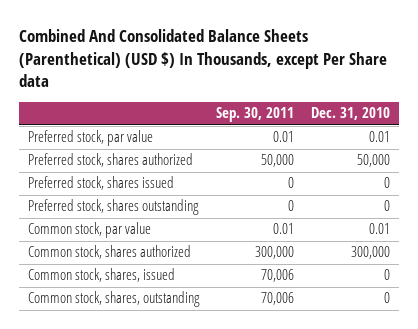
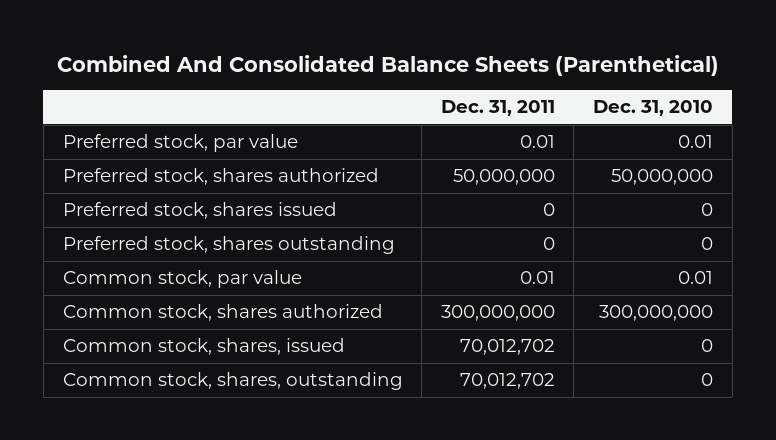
- Combined And Consolidated Balance Sheets (Parenthetical) (USD $) In Thousands, except Per Share data
+ Combined And Consolidated Balance Sheets (Parenthetical)
- | Sep. 30, 2011 | Dec. 31, 2010
+ | Dec. 31, 2011 | Dec. 31, 2010
- Preferred stock, shares authorized | 50,000 | 50,000
+ Preferred stock, shares authorized | 50,000,000 | 50,000,000
- Common stock, shares authorized | 300,000 | 300,000
+ Common stock, shares authorized | 300,000,000 | 300,000,000

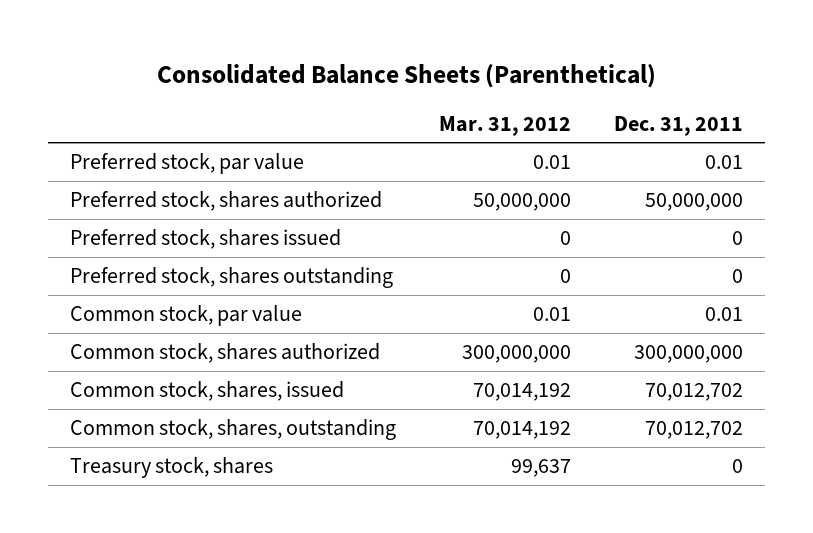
- Combined And Consolidated Balance Sheets (Parenthetical)
+ Consolidated Balance Sheets (Parenthetical)
- | Dec. 31, 2011 | Dec. 31, 2010
+ | Mar. 31, 2012 | Dec. 31, 2011
+ Treasury stock, shares | 99,637 | 0

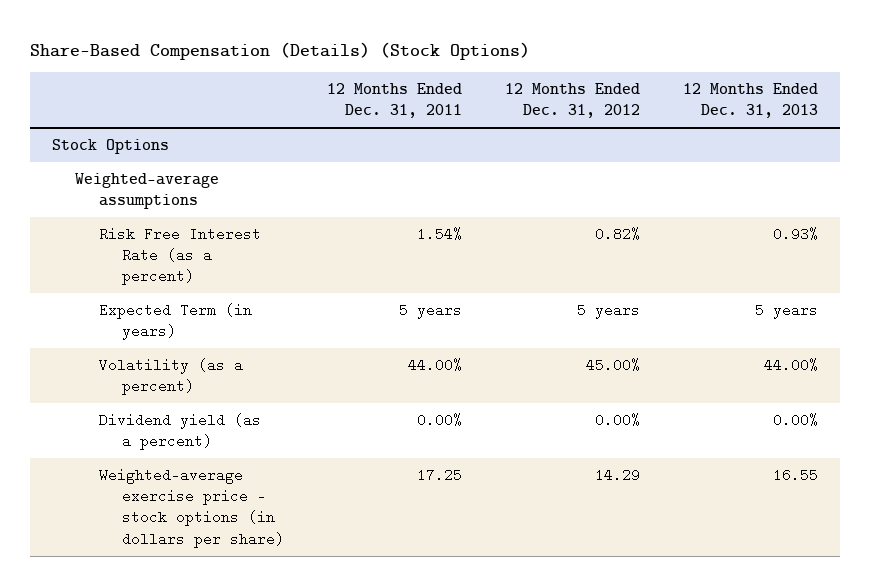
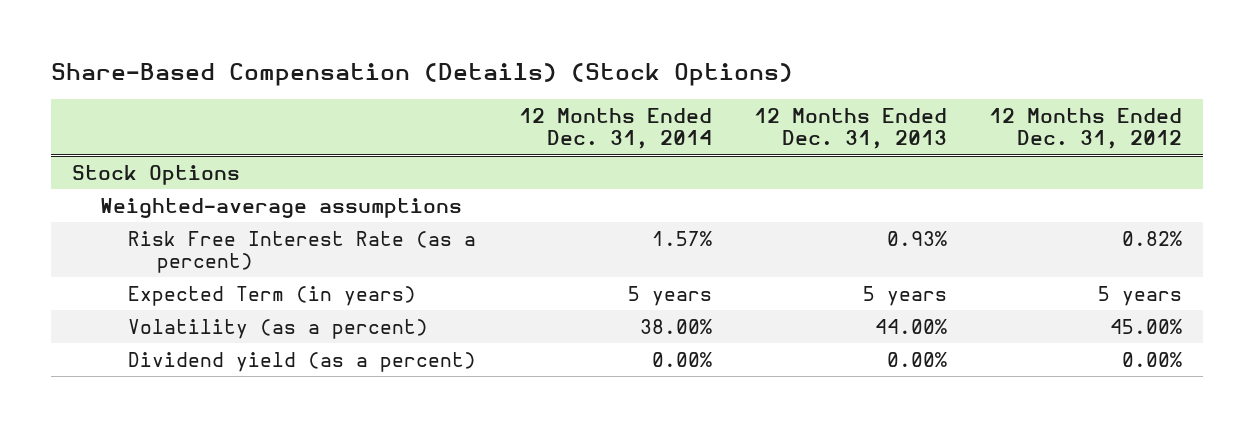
- | 12 Months Ended Dec. 31, 2011 | 12 Months Ended Dec. 31, 2012 | 12 Months Ended Dec. 31, 2013
+ | 12 Months Ended Dec. 31, 2014 | 12 Months Ended Dec. 31, 2013 | 12 Months Ended Dec. 31, 2012
@ Stock Options
- Weighted-average exercise price - stock options (in dollars per share) | 17.25 | 14.29 | 16.55

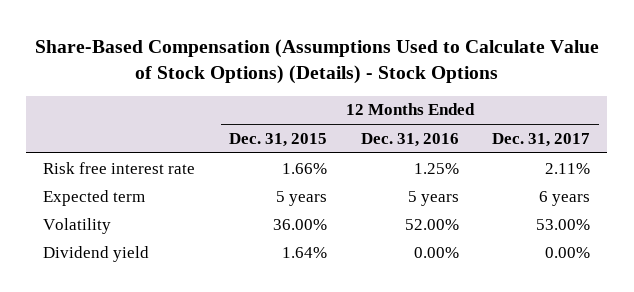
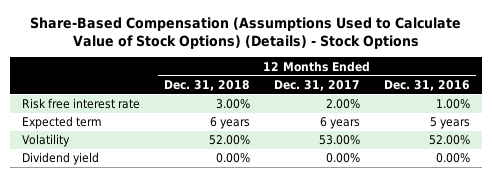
- | 12 Months Ended Dec. 31, 2015 | 12 Months Ended Dec. 31, 2016 | 12 Months Ended Dec. 31, 2017
+ | 12 Months Ended Dec. 31, 2018 | 12 Months Ended Dec. 31, 2017 | 12 Months Ended Dec. 31, 2016
- Risk free interest rate | 1.66% | 1.25% | 2.11%
+ Risk free interest rate | 3.00% | 2.00% | 1.00%

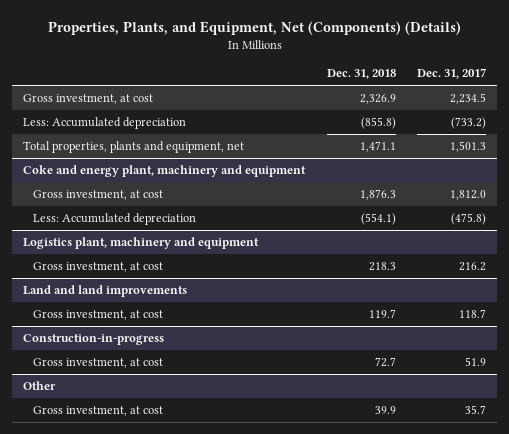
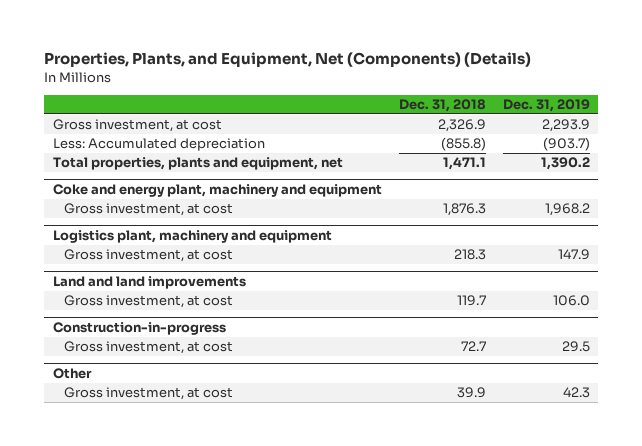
- | Dec. 31, 2018 | Dec. 31, 2017
+ | Dec. 31, 2018 | Dec. 31, 2019
@ Coke and energy plant, machinery and equipment
- Less: Accumulated depreciation | (554.1) | (475.8)

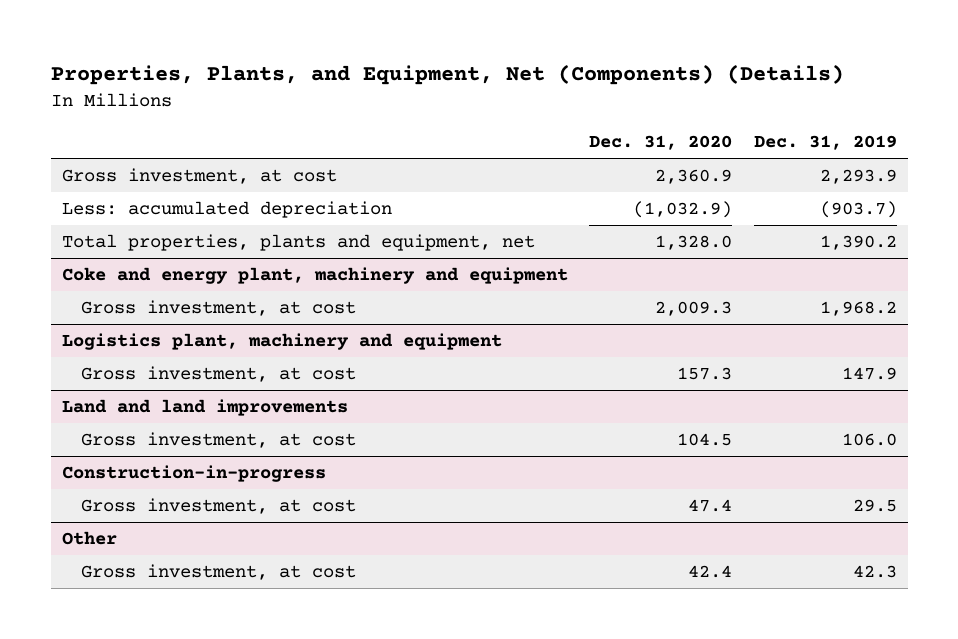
- | Dec. 31, 2018 | Dec. 31, 2019
+ | Dec. 31, 2020 | Dec. 31, 2019
- Less: Accumulated depreciation | (855.8) | (903.7)
+ Less: accumulated depreciation | (1,032.9) | (903.7)

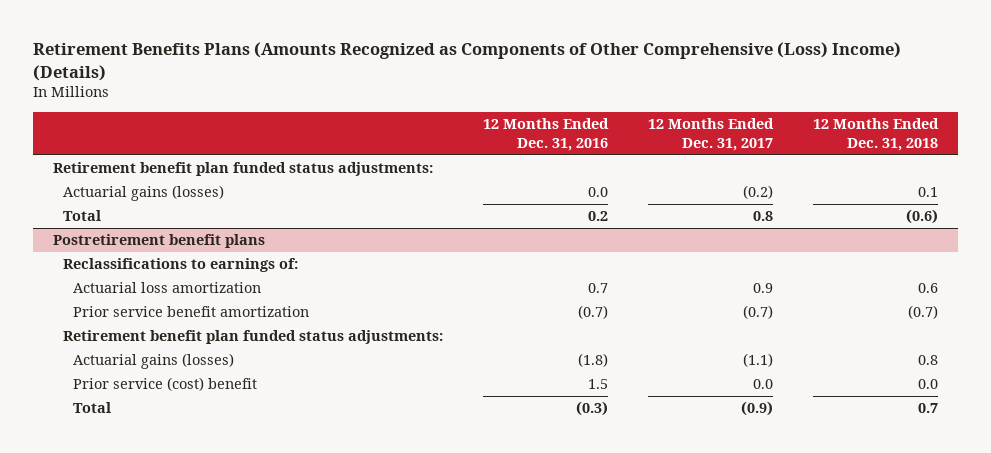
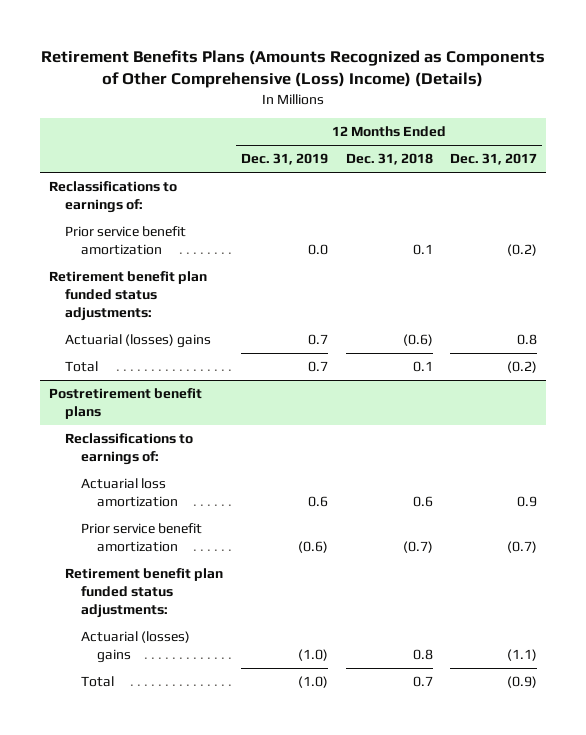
- | 12 Months Ended Dec. 31, 2016 | 12 Months Ended Dec. 31, 2017 | 12 Months Ended Dec. 31, 2018
+ | 12 Months Ended Dec. 31, 2019 | 12 Months Ended Dec. 31, 2018 | 12 Months Ended Dec. 31, 2017
+ Reclassifications to earnings of:
+ Prior service benefit amortization | 0.0 | 0.1 | (0.2)
- Actuarial gains (losses) | 0.0 | (0.2) | 0.1
- Total | 0.2 | 0.8 | (0.6)
+ Actuarial (losses) gains | 0.7 | (0.6) | 0.8
+ Total | 0.7 | 0.1 | (0.2)
@ Postretirement benefit plans
- Actuarial gains (losses) | (1.8) | (1.1) | 0.8
- Prior service (cost) benefit | 1.5 | 0.0 | 0.0
+ Actuarial (losses) gains | (1.0) | 0.8 | (1.1)

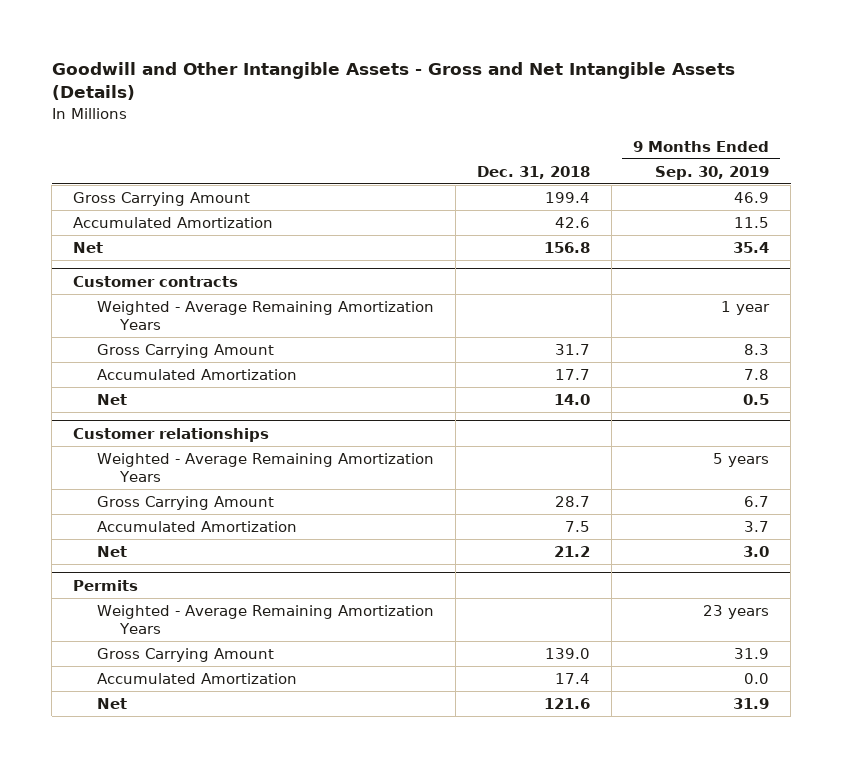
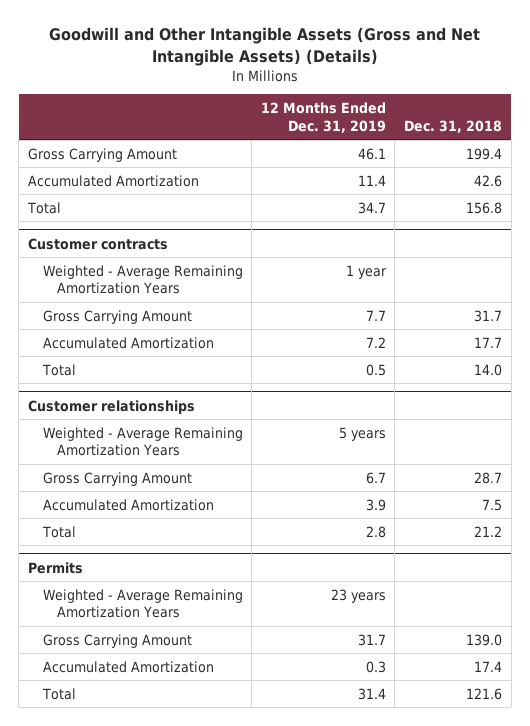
- Goodwill and Other Intangible Assets - Gross and Net Intangible Assets (Details)
+ Goodwill and Other Intangible Assets (Gross and Net Intangible Assets) (Details)
- | Dec. 31, 2018 | 9 Months Ended Sep. 30, 2019
+ | 12 Months Ended Dec. 31, 2019 | Dec. 31, 2018
- Net | 156.8 | 35.4
+ Total | 34.7 | 156.8
@ Customer contracts
- Net | 14.0 | 0.5
+ Total | 0.5 | 14.0
@ Customer relationships
- Net | 21.2 | 3.0
+ Total | 2.8 | 21.2
@ Permits
- Net | 121.6 | 31.9
+ Total | 31.4 | 121.6

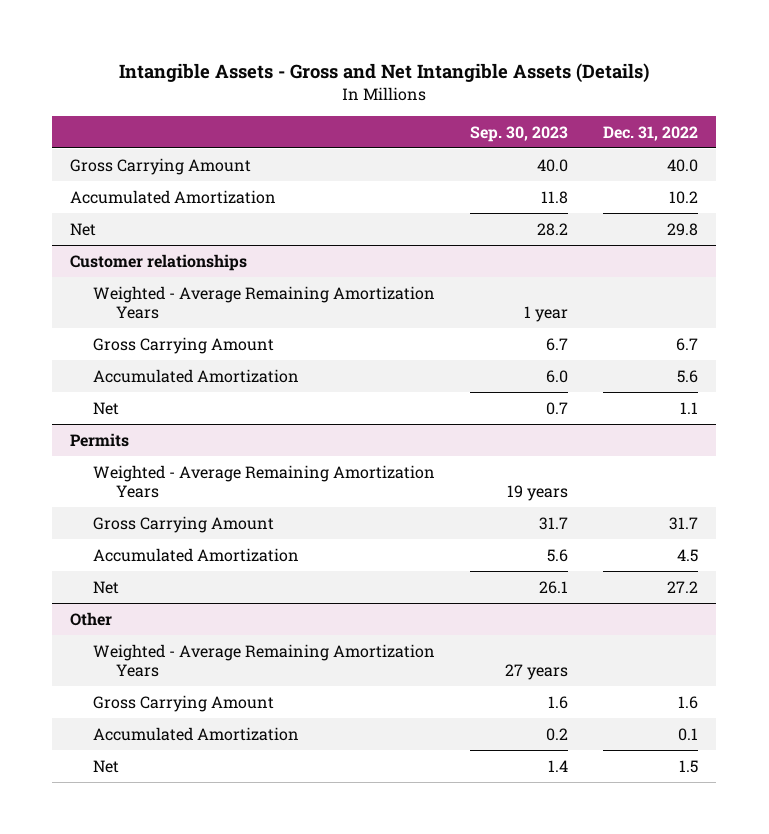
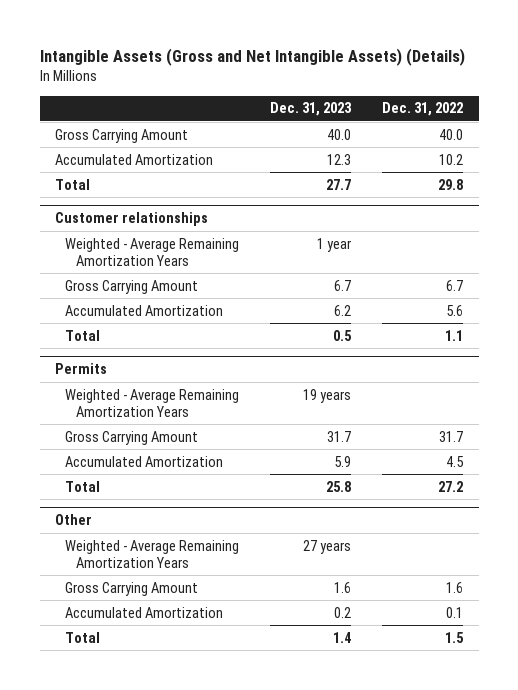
- Intangible Assets - Gross and Net Intangible Assets (Details)
+ Intangible Assets (Gross and Net Intangible Assets) (Details)
- | Sep. 30, 2023 | Dec. 31, 2022
+ | Dec. 31, 2023 | Dec. 31, 2022
- Net | 28.2 | 29.8
+ Total | 27.7 | 29.8
@ Customer relationships
- Net | 0.7 | 1.1
+ Total | 0.5 | 1.1
@ Permits
- Net | 26.1 | 27.2
+ Total | 25.8 | 27.2
@ Other
- Net | 1.4 | 1.5
+ Total | 1.4 | 1.5

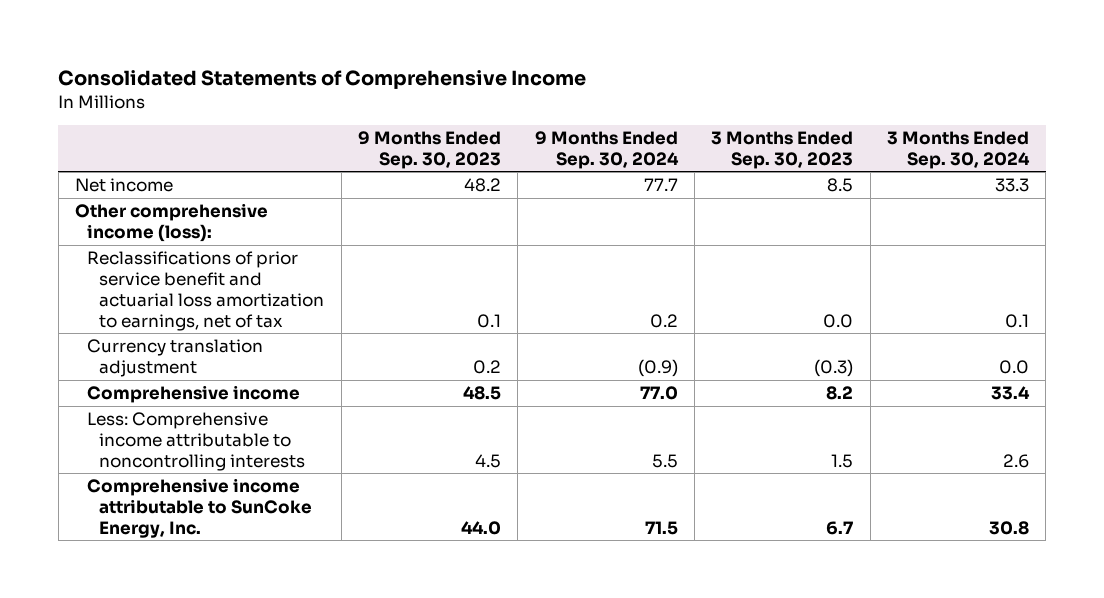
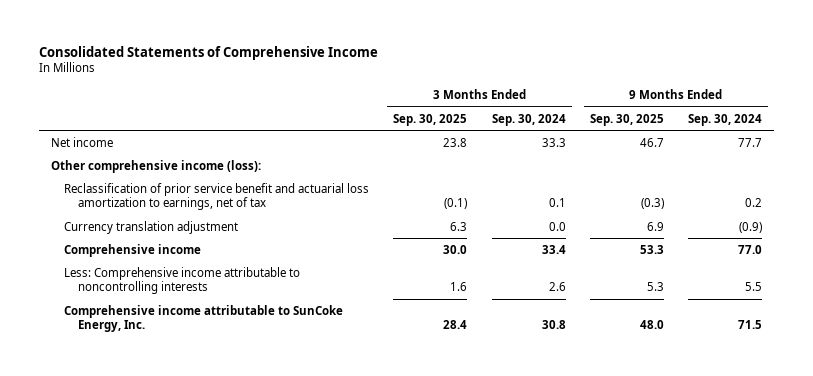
- | 9 Months Ended Sep. 30, 2023 | 9 Months Ended Sep. 30, 2024 | 3 Months Ended Sep. 30, 2023 | 3 Months Ended Sep. 30, 2024
+ | 3 Months Ended Sep. 30, 2025 | 3 Months Ended Sep. 30, 2024 | 9 Months Ended Sep. 30, 2025 | 9 Months Ended Sep. 30, 2024
- Reclassifications of prior service benefit and actuarial loss amortization to earnings, net of tax | 0.1 | 0.2 | 0.0 | 0.1
+ Reclassification of prior service benefit and actuarial loss amortization to earnings, net of tax | (0.1) | 0.1 | (0.3) | 0.2

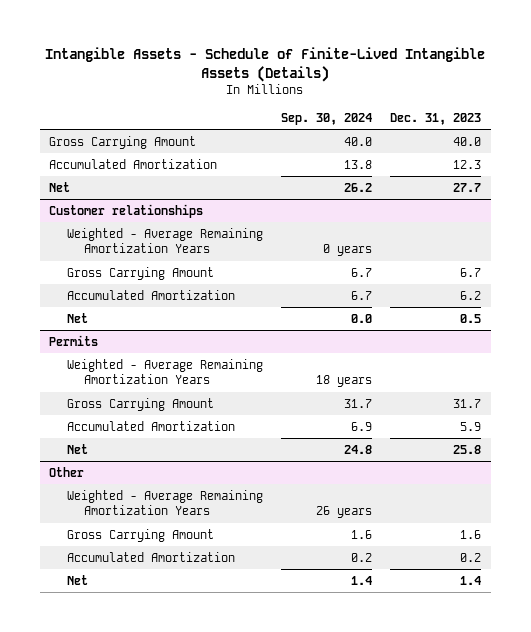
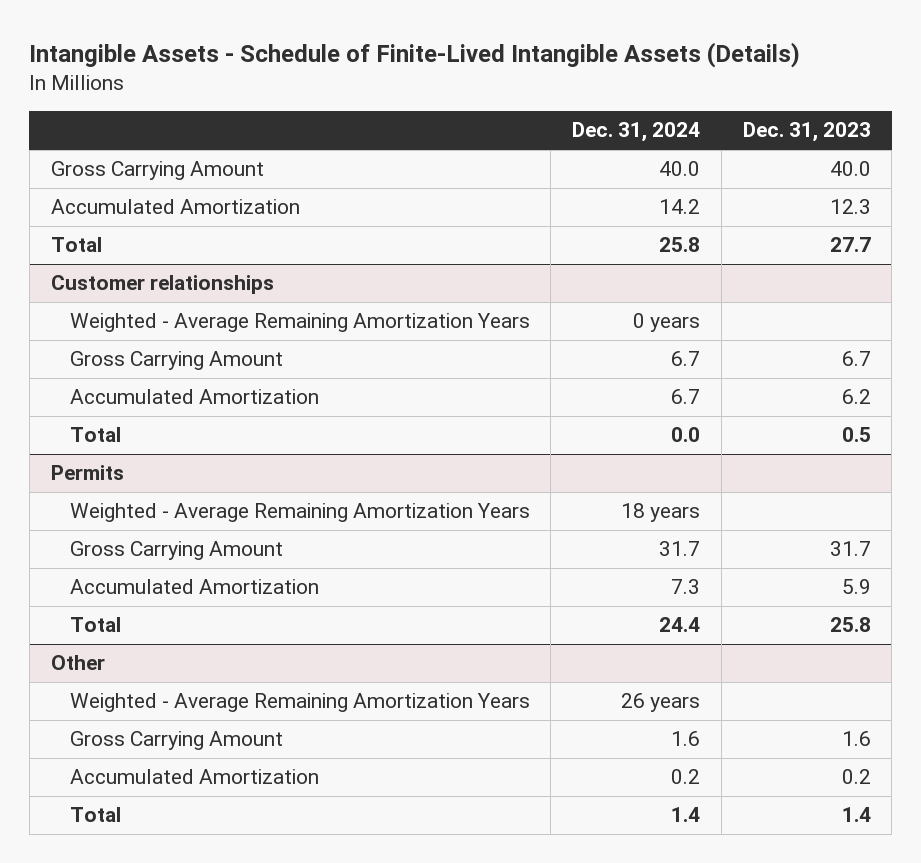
- | Sep. 30, 2024 | Dec. 31, 2023
+ | Dec. 31, 2024 | Dec. 31, 2023
- Net | 26.2 | 27.7
+ Total | 25.8 | 27.7
@ Customer relationships
- Net | 0.0 | 0.5
+ Total | 0.0 | 0.5
@ Permits
- Net | 24.8 | 25.8
+ Total | 24.4 | 25.8
@ Other
- Net | 1.4 | 1.4
+ Total | 1.4 | 1.4

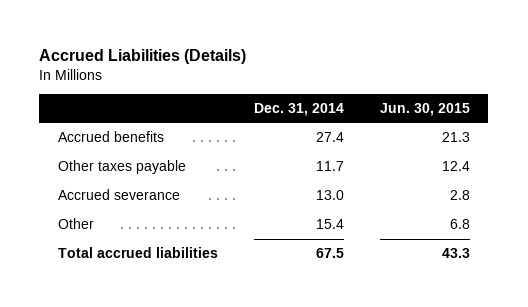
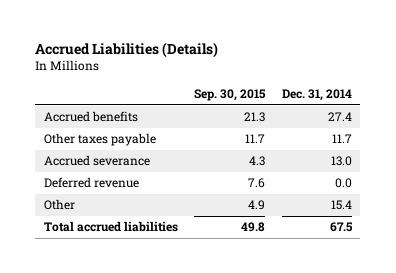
- | Dec. 31, 2014 | Jun. 30, 2015
+ | Sep. 30, 2015 | Dec. 31, 2014
+ Deferred revenue | 7.6 | 0.0

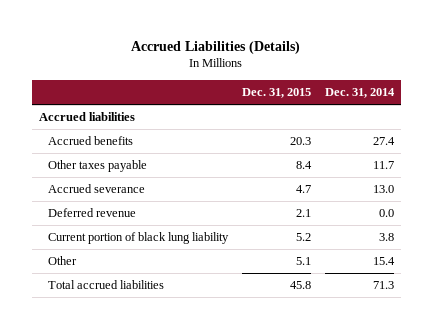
- | Sep. 30, 2015 | Dec. 31, 2014
+ | Dec. 31, 2015 | Dec. 31, 2014
+ Accrued liabilities
+ Current portion of black lung liability | 5.2 | 3.8
- Total accrued liabilities | 49.8 | 67.5
+ Total accrued liabilities | 45.8 | 71.3

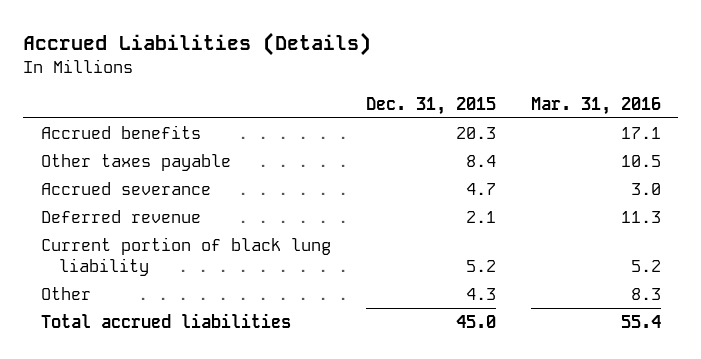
- | Dec. 31, 2015 | Dec. 31, 2014
+ | Dec. 31, 2015 | Mar. 31, 2016
- Accrued liabilities
- Other | 5.1 | 15.4
- Total accrued liabilities | 45.8 | 71.3
+ Other | 4.3 | 8.3
+ Total accrued liabilities | 45.0 | 55.4

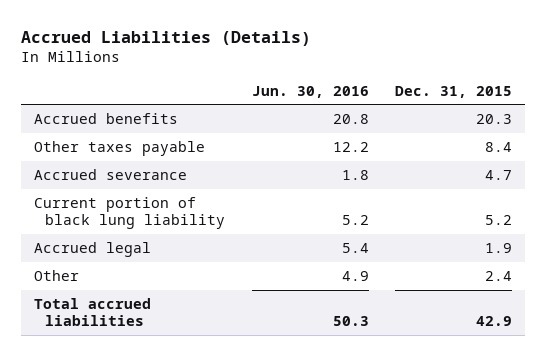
- | Dec. 31, 2015 | Mar. 31, 2016
+ | Jun. 30, 2016 | Dec. 31, 2015
- Deferred revenue | 2.1 | 11.3
- Other | 4.3 | 8.3
- Total accrued liabilities | 45.0 | 55.4
+ Accrued legal | 5.4 | 1.9
+ Other | 4.9 | 2.4
+ Total accrued liabilities | 50.3 | 42.9

